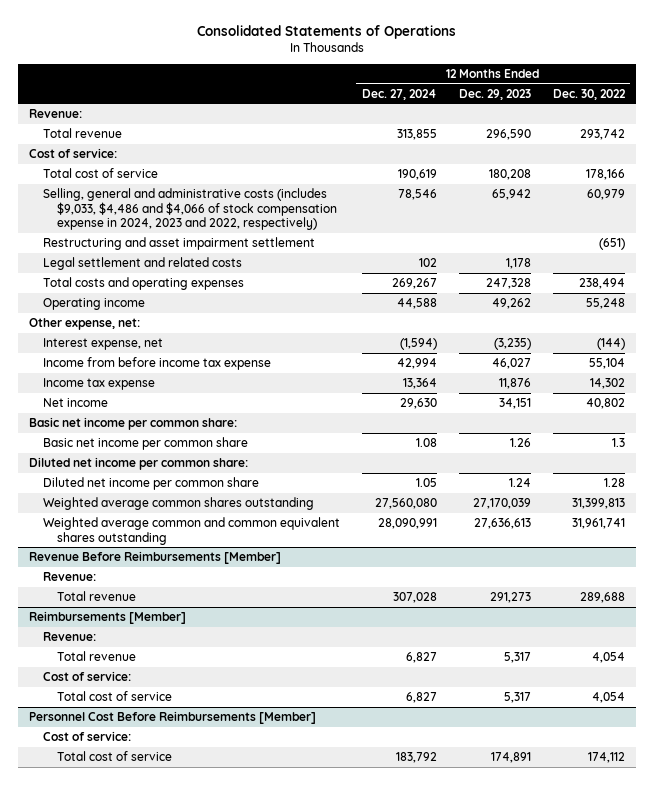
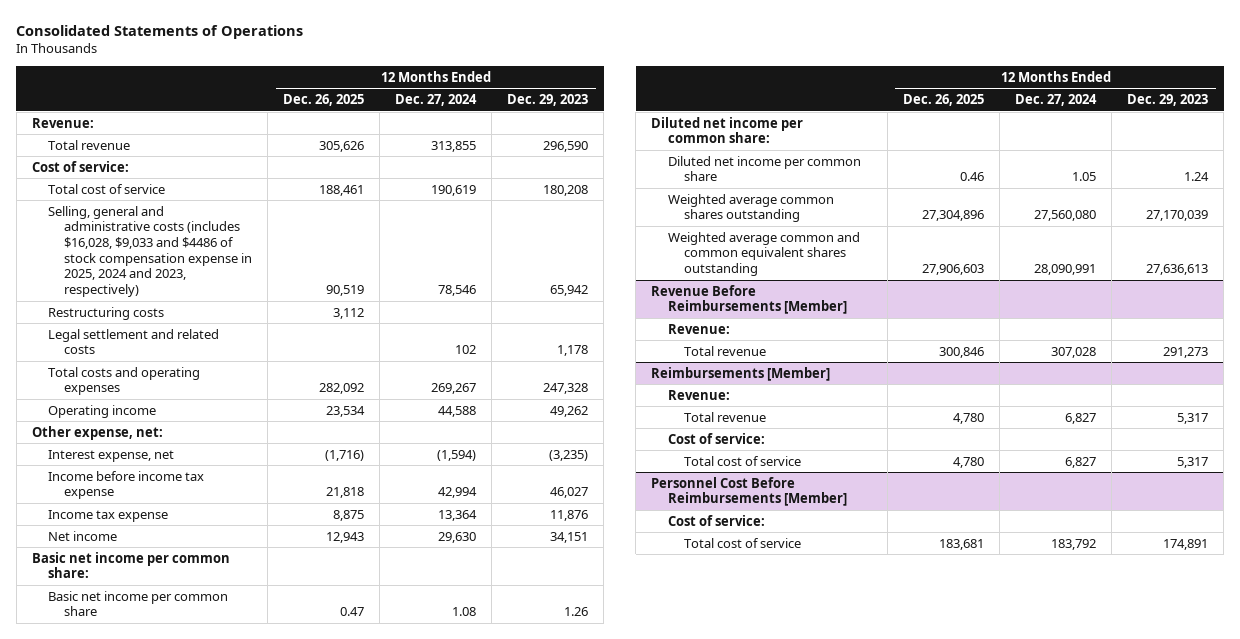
- | 12 Months Ended Dec. 27, 2024 | 12 Months Ended Dec. 29, 2023 | 12 Months Ended Dec. 30, 2022
+ | 12 Months Ended Dec. 26, 2025 | 12 Months Ended Dec. 27, 2024 | 12 Months Ended Dec. 29, 2023
- Selling, general and administrative costs (includes $9,033, $4,486 and $4,066 of stock compensation expense in 2024, 2023 and 2022, respectively) | 78,546 | 65,942 | 60,979
- Restructuring and asset impairment settlement | | | (651)
+ Selling, general and administrative costs (includes $16,028, $9,033 and $4486 of stock compensation expense in 2025, 2024 and 2023, respectively) | 90,519 | 78,546 | 65,942
+ Restructuring costs | 3,112 | |
- Income from before income tax expense | 42,994 | 46,027 | 55,104
+ Income before income tax expense | 21,818 | 42,994 | 46,027

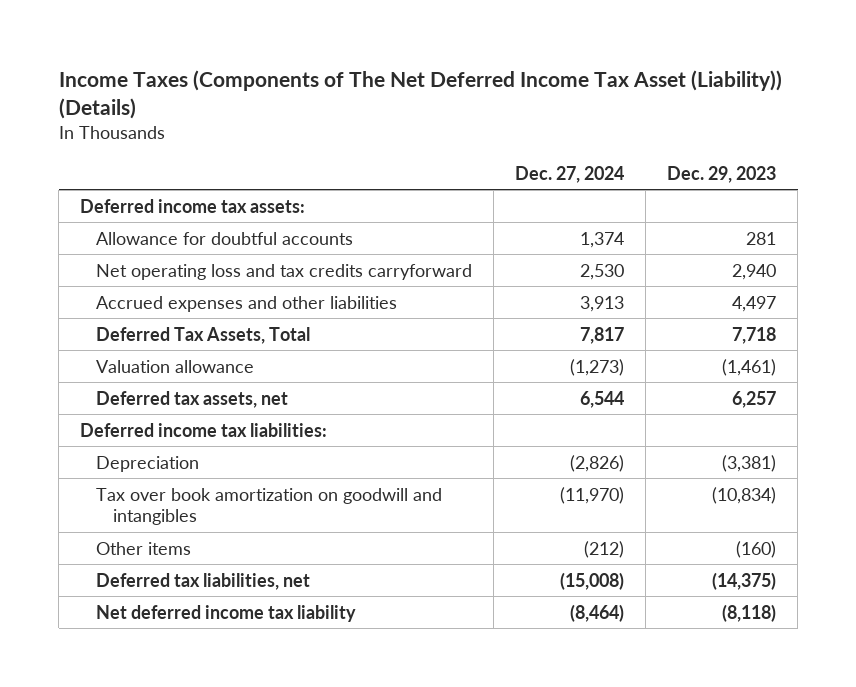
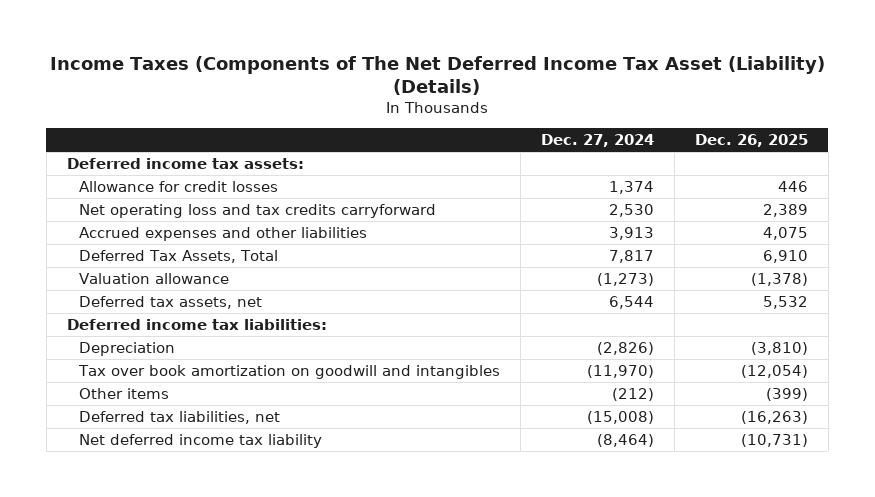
- Income Taxes (Components of The Net Deferred Income Tax Asset (Liability)) (Details)
+ Income Taxes (Components of The Net Deferred Income Tax Asset (Liability) (Details)
- | Dec. 27, 2024 | Dec. 29, 2023
+ | Dec. 27, 2024 | Dec. 26, 2025
- Allowance for doubtful accounts | 1,374 | 281
+ Allowance for credit losses | 1,374 | 446

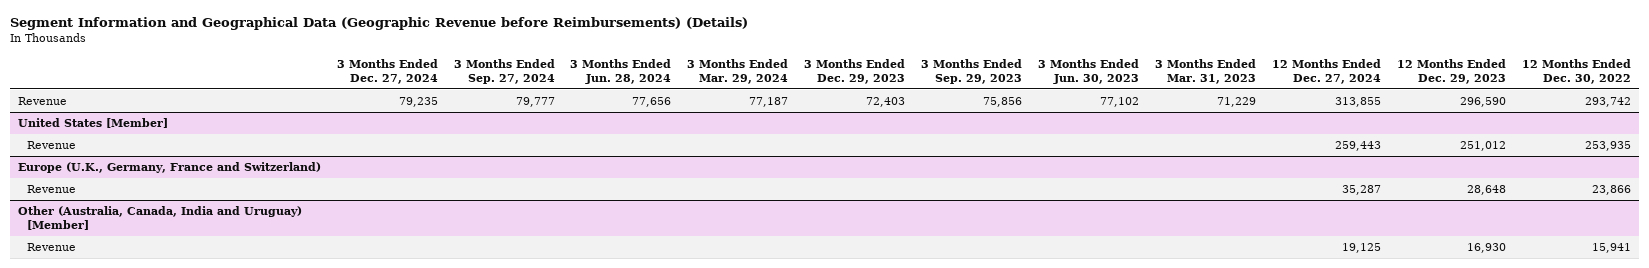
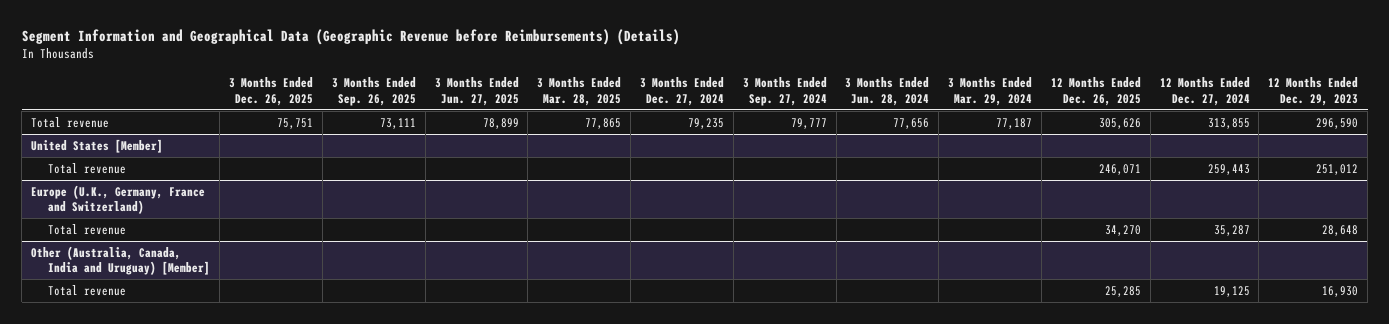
- | 3 Months Ended Dec. 27, 2024 | 3 Months Ended Sep. 27, 2024 | 3 Months Ended Jun. 28, 2024 | 3 Months Ended Mar. 29, 2024 | 3 Months Ended Dec. 29, 2023 | 3 Months Ended Sep. 29, 2023 | 3 Months Ended Jun. 30, 2023 | 3 Months Ended Mar. 31, 2023 | 12 Months Ended Dec. 27, 2024 | 12 Months Ended Dec. 29, 2023 | 12 Months Ended Dec. 30, 2022
+ | 3 Months Ended Dec. 26, 2025 | 3 Months Ended Sep. 26, 2025 | 3 Months Ended Jun. 27, 2025 | 3 Months Ended Mar. 28, 2025 | 3 Months Ended Dec. 27, 2024 | 3 Months Ended Sep. 27, 2024 | 3 Months Ended Jun. 28, 2024 | 3 Months Ended Mar. 29, 2024 | 12 Months Ended Dec. 26, 2025 | 12 Months Ended Dec. 27, 2024 | 12 Months Ended Dec. 29, 2023
- Revenue | 79,235 | 79,777 | 77,656 | 77,187 | 72,403 | 75,856 | 77,102 | 71,229 | 313,855 | 296,590 | 293,742
+ Total revenue | 75,751 | 73,111 | 78,899 | 77,865 | 79,235 | 79,777 | 77,656 | 77,187 | 305,626 | 313,855 | 296,590
@ United States [Member]
- Revenue | | | | | | | | | 259,443 | 251,012 | 253,935
+ Total revenue | | | | | | | | | 246,071 | 259,443 | 251,012
@ Europe (U.K., Germany, France and Switzerland)
- Revenue | | | | | | | | | 35,287 | 28,648 | 23,866
+ Total revenue | | | | | | | | | 34,270 | 35,287 | 28,648
@ Other (Australia, Canada, India and Uruguay) [Member]
- Revenue | | | | | | | | | 19,125 | 16,930 | 15,941
+ Total revenue | | | | | | | | | 25,285 | 19,125 | 16,930

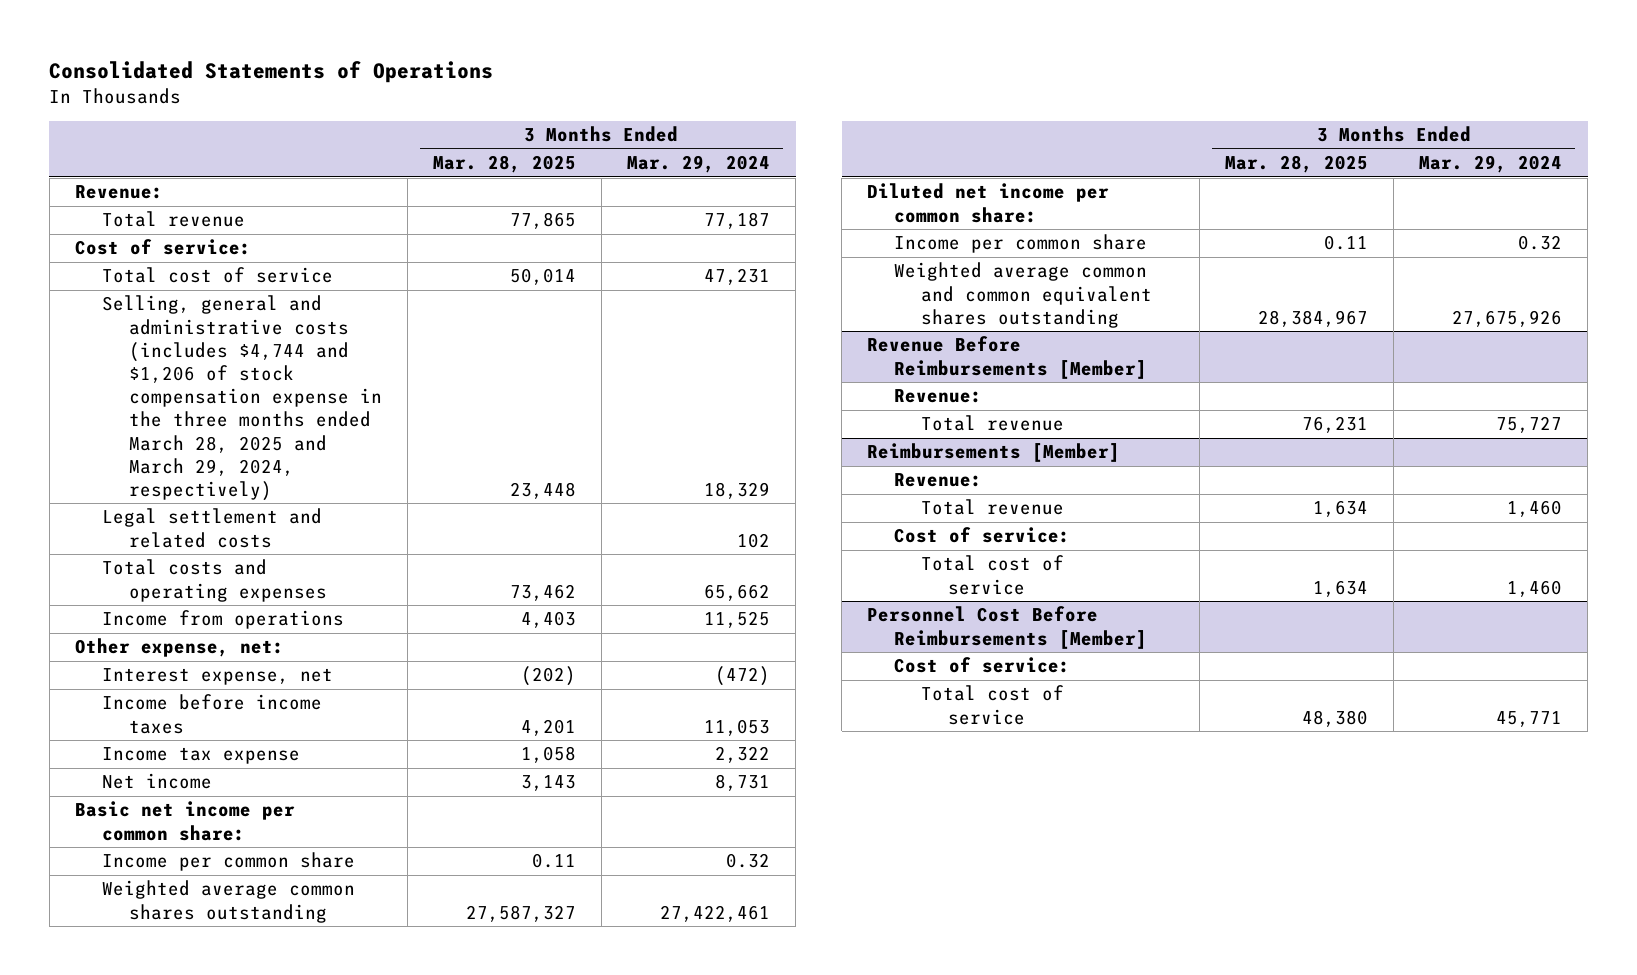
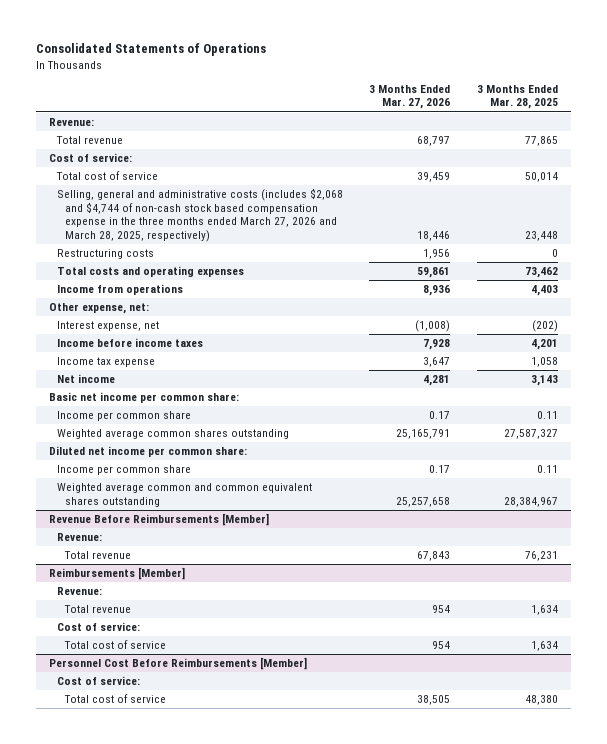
- | 3 Months Ended Mar. 28, 2025 | 3 Months Ended Mar. 29, 2024
+ | 3 Months Ended Mar. 27, 2026 | 3 Months Ended Mar. 28, 2025
- Selling, general and administrative costs (includes $4,744 and $1,206 of stock compensation expense in the three months ended March 28, 2025 and March 29, 2024, respectively) | 23,448 | 18,329
- Legal settlement and related costs | | 102
+ Selling, general and administrative costs (includes $2,068 and $4,744 of non-cash stock based compensation expense in the three months ended March 27, 2026 and March 28, 2025, respectively) | 18,446 | 23,448
+ Restructuring costs | 1,956 | 0

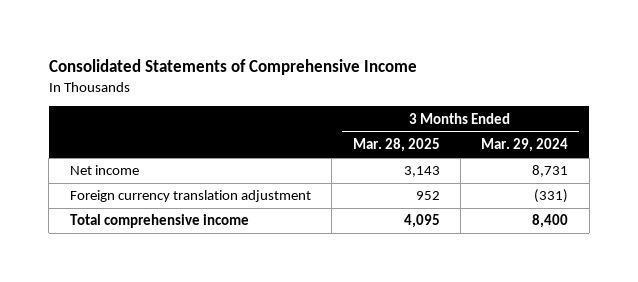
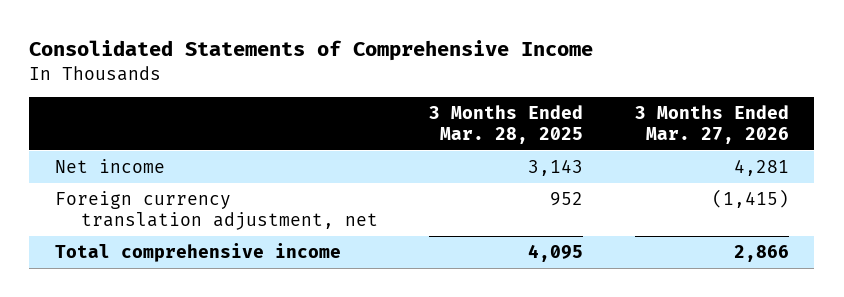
- | 3 Months Ended Mar. 28, 2025 | 3 Months Ended Mar. 29, 2024
+ | 3 Months Ended Mar. 28, 2025 | 3 Months Ended Mar. 27, 2026
- Foreign currency translation adjustment | 952 | (331)
+ Foreign currency translation adjustment, net | 952 | (1,415)

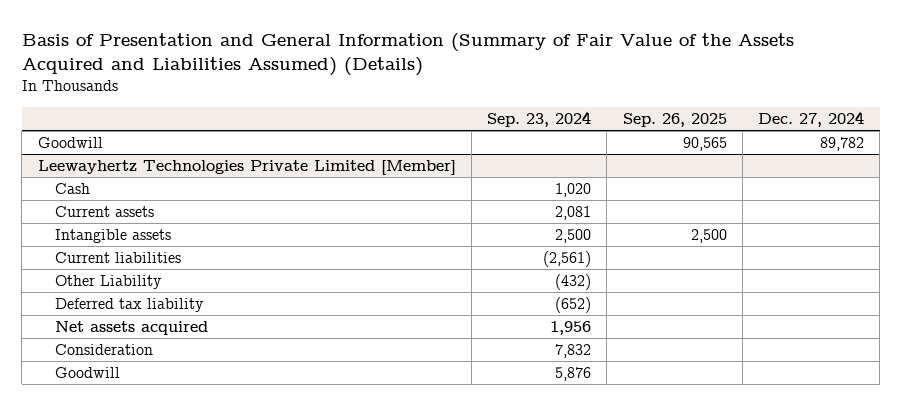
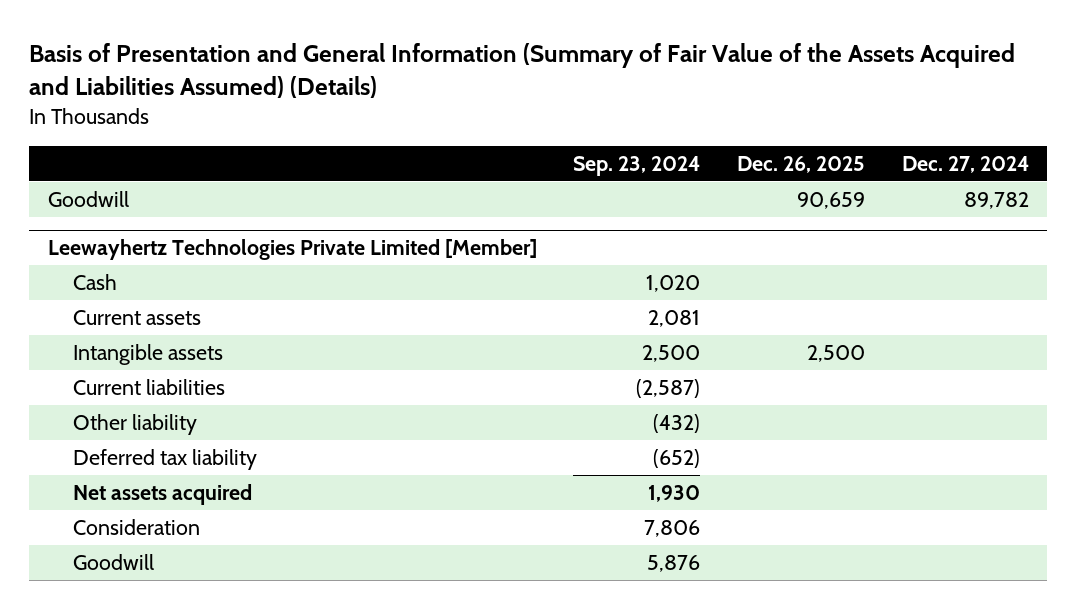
- | Sep. 23, 2024 | Sep. 26, 2025 | Dec. 27, 2024
+ | Sep. 23, 2024 | Dec. 26, 2025 | Dec. 27, 2024
@ Leewayhertz Technologies Private Limited [Member]
- Current liabilities | (2,561) | |
- Other Liability | (432) | |
+ Current liabilities | (2,587) | |
+ Other liability | (432) | |
- Net assets acquired | 1,956 | |
- Consideration | 7,832 | |
+ Net assets acquired | 1,930 | |
+ Consideration | 7,806 | |

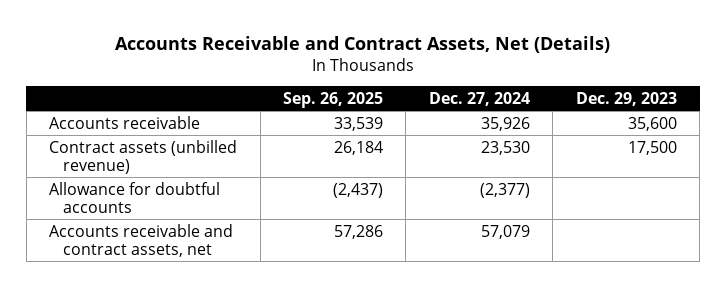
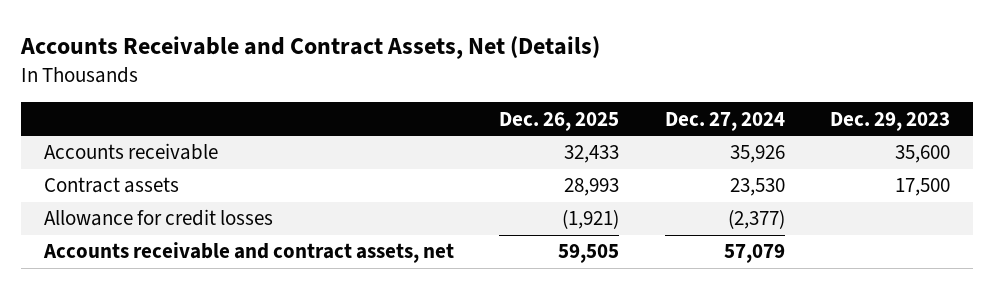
- | Sep. 26, 2025 | Dec. 27, 2024 | Dec. 29, 2023
+ | Dec. 26, 2025 | Dec. 27, 2024 | Dec. 29, 2023
- Contract assets (unbilled revenue) | 26,184 | 23,530 | 17,500
- Allowance for doubtful accounts | (2,437) | (2,377) |
+ Contract assets | 28,993 | 23,530 | 17,500
+ Allowance for credit losses | (1,921) | (2,377) |

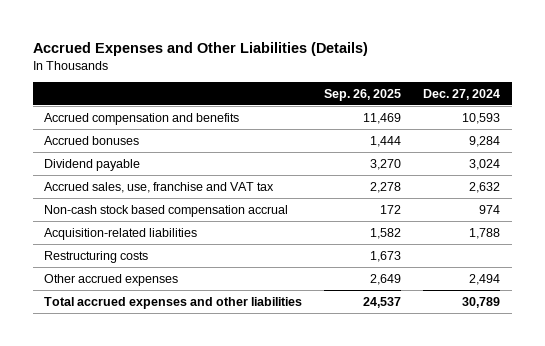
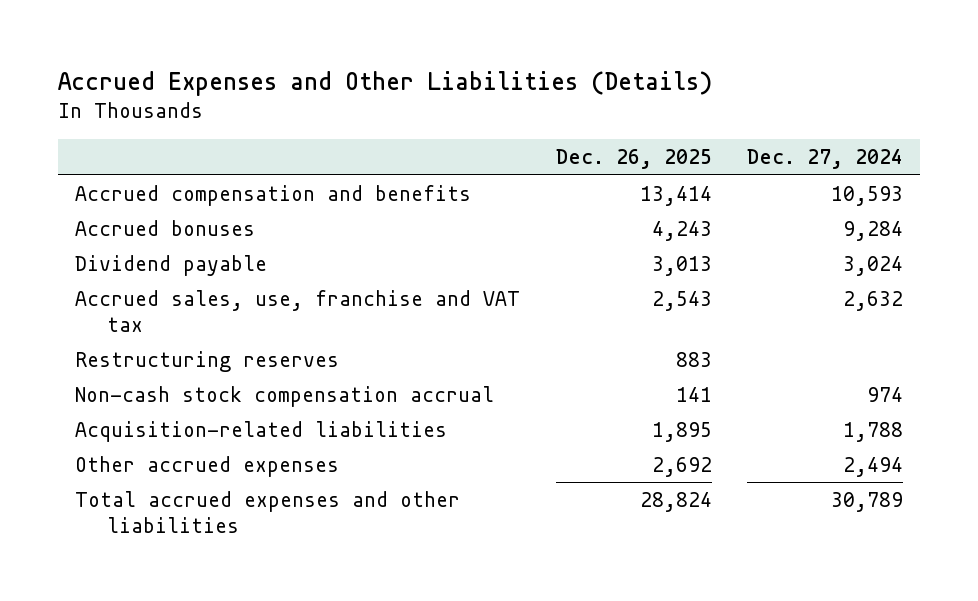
- | Sep. 26, 2025 | Dec. 27, 2024
+ | Dec. 26, 2025 | Dec. 27, 2024
- Non-cash stock based compensation accrual | 172 | 974
+ Restructuring reserves | 883 |
+ Non-cash stock compensation accrual | 141 | 974
- Restructuring costs | 1,673 |

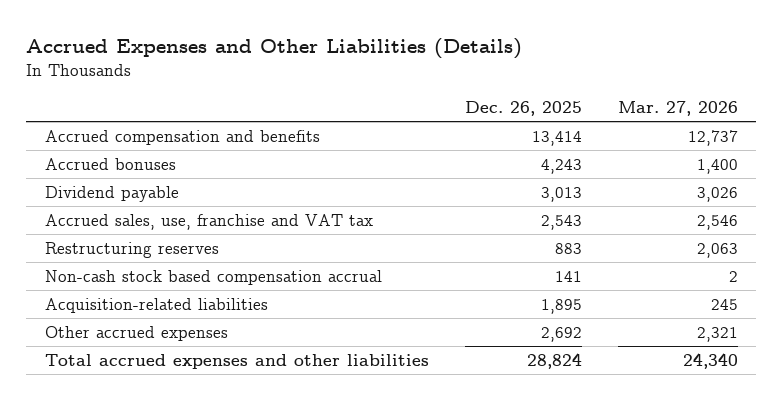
- | Dec. 26, 2025 | Dec. 27, 2024
+ | Dec. 26, 2025 | Mar. 27, 2026
- Non-cash stock compensation accrual | 141 | 974
+ Non-cash stock based compensation accrual | 141 | 2

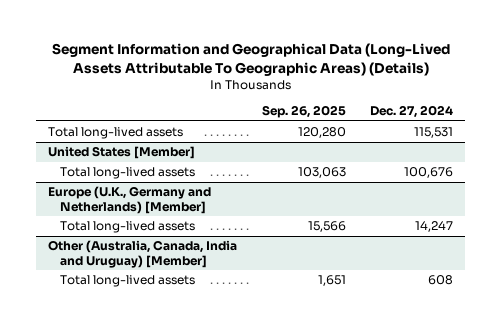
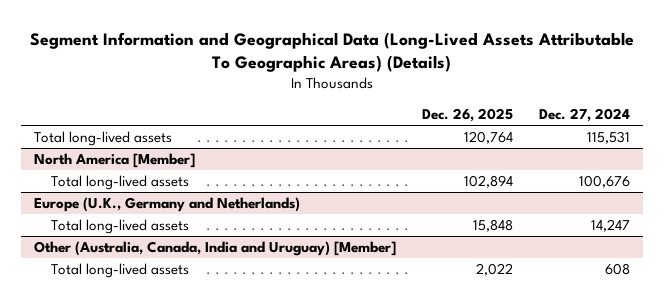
- | Sep. 26, 2025 | Dec. 27, 2024
+ | Dec. 26, 2025 | Dec. 27, 2024
- United States [Member]
+ North America [Member]
- Europe (U.K., Germany and Netherlands) [Member]
+ Europe (U.K., Germany and Netherlands)

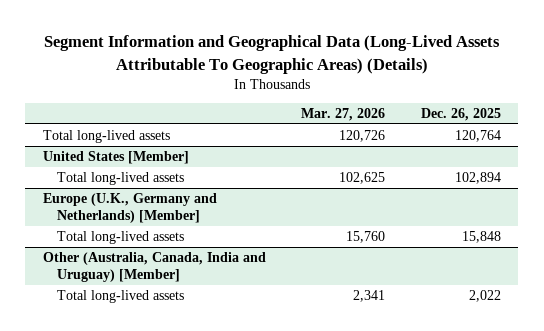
- | Dec. 26, 2025 | Dec. 27, 2024
+ | Mar. 27, 2026 | Dec. 26, 2025
- North America [Member]
+ United States [Member]
- Europe (U.K., Germany and Netherlands)
+ Europe (U.K., Germany and Netherlands) [Member]

